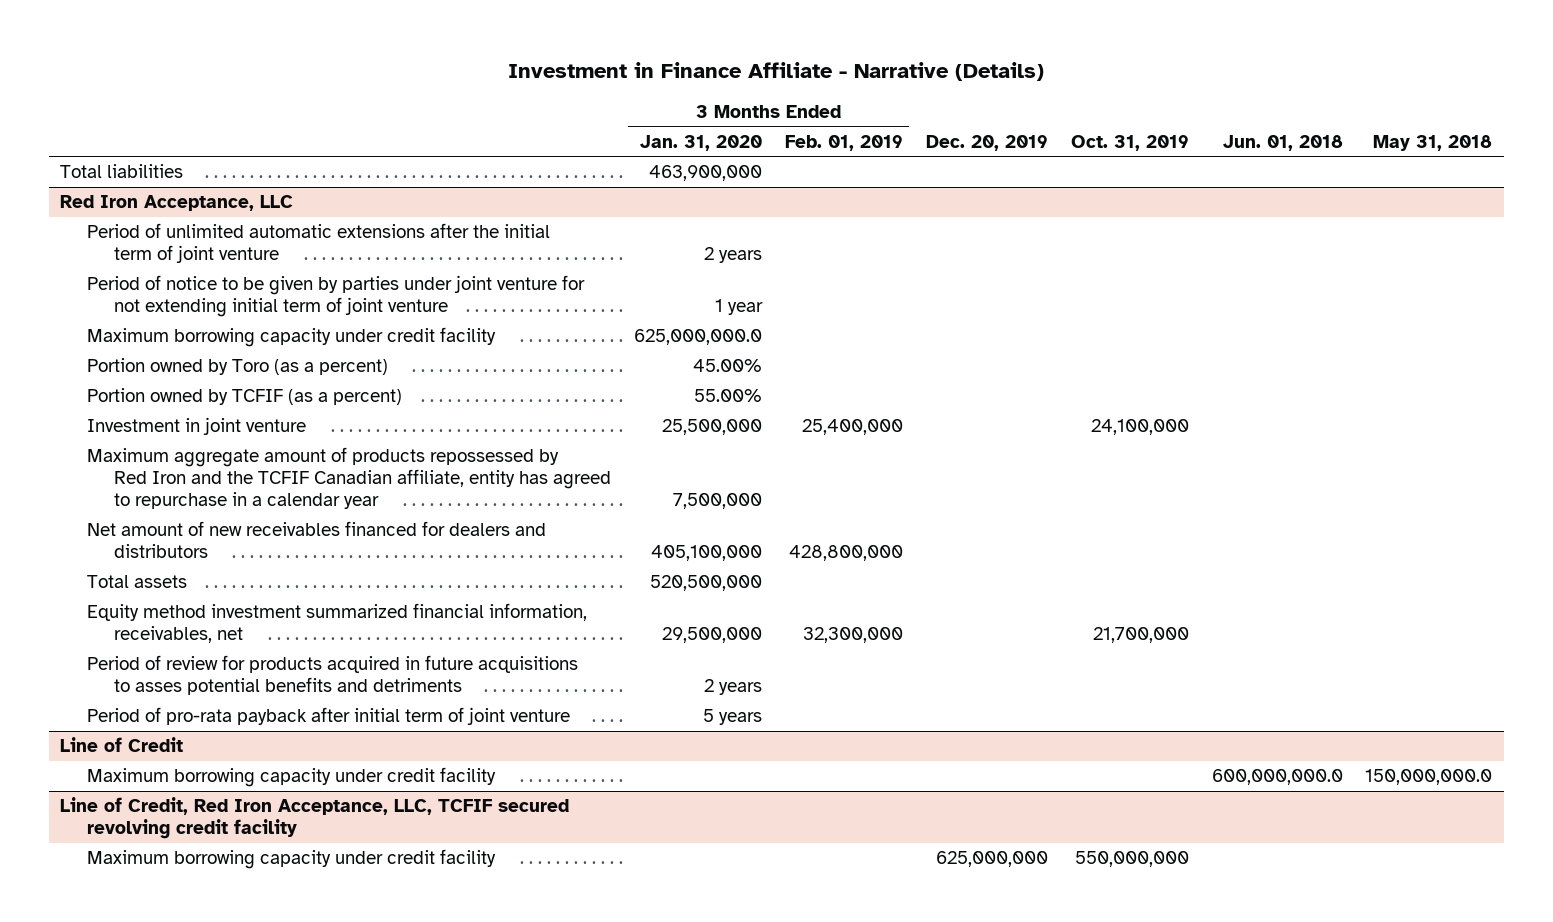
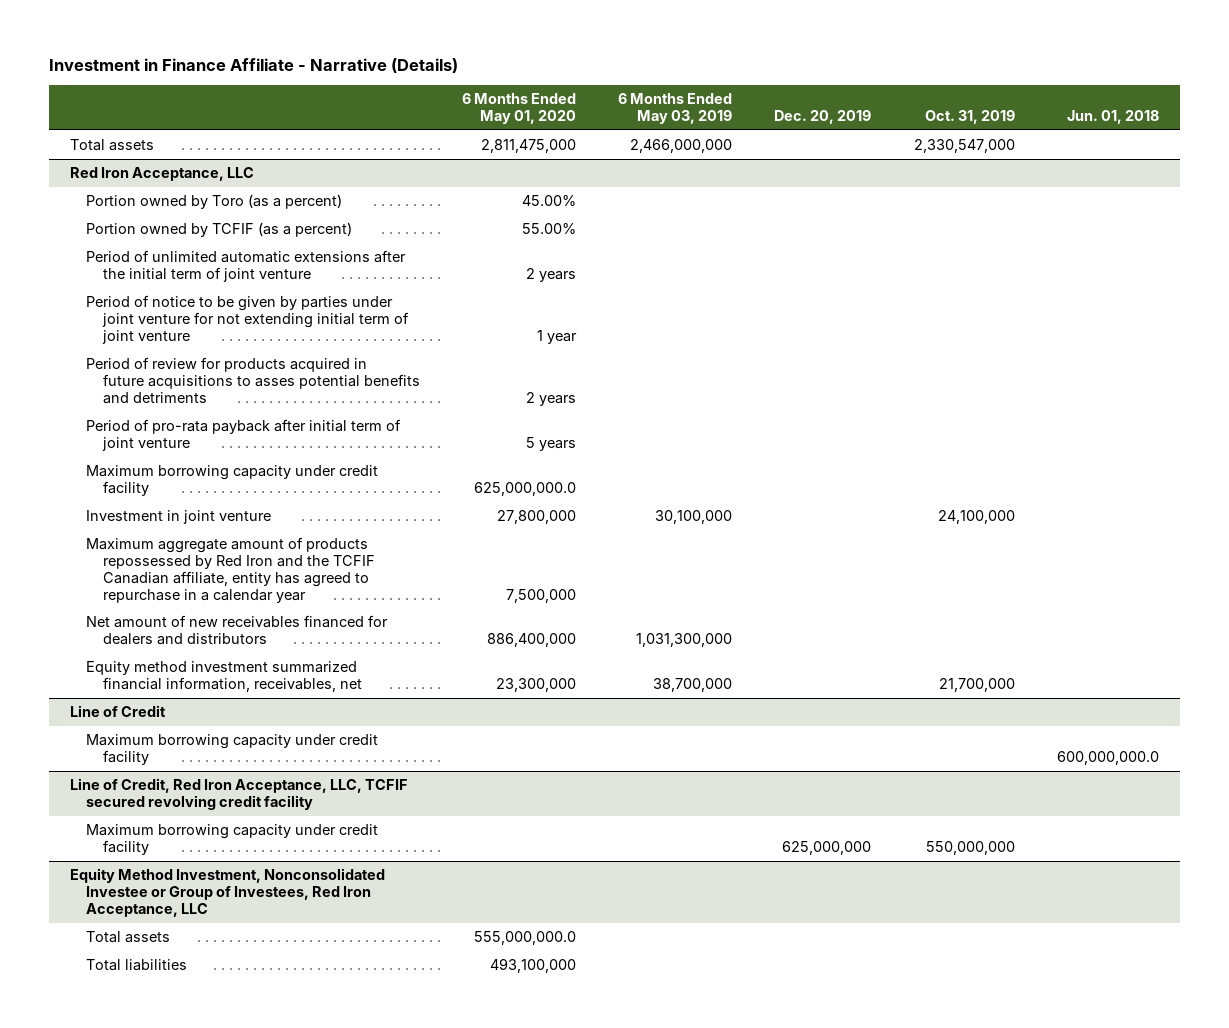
- | 3 Months Ended Jan. 31, 2020 | 3 Months Ended Feb. 01, 2019 | Dec. 20, 2019 | Oct. 31, 2019 | Jun. 01, 2018 | May 31, 2018
+ | 6 Months Ended May 01, 2020 | 6 Months Ended May 03, 2019 | Dec. 20, 2019 | Oct. 31, 2019 | Jun. 01, 2018
- Total liabilities | 463,900,000 | | | | |
+ Total assets | 2,811,475,000 | 2,466,000,000 | | 2,330,547,000 |
@ Red Iron Acceptance, LLC
moved up: Portion owned by Toro (as a percent) | 45.00% | | | |
moved up: Portion owned by TCFIF (as a percent) | 55.00% | | | |
moved up: Period of review for products acquired in future acquisitions to asses potential benefits and detriments | 2 years | | | |
moved up: Period of pro-rata payback after initial term of joint venture | 5 years | | | |
- Total assets | 520,500,000 | | | | |
+ Equity Method Investment, Nonconsolidated Investee or Group of Investees, Red Iron Acceptance, LLC
+ Total assets | 555,000,000.0 | | | |
+ Total liabilities | 493,100,000 | | | |

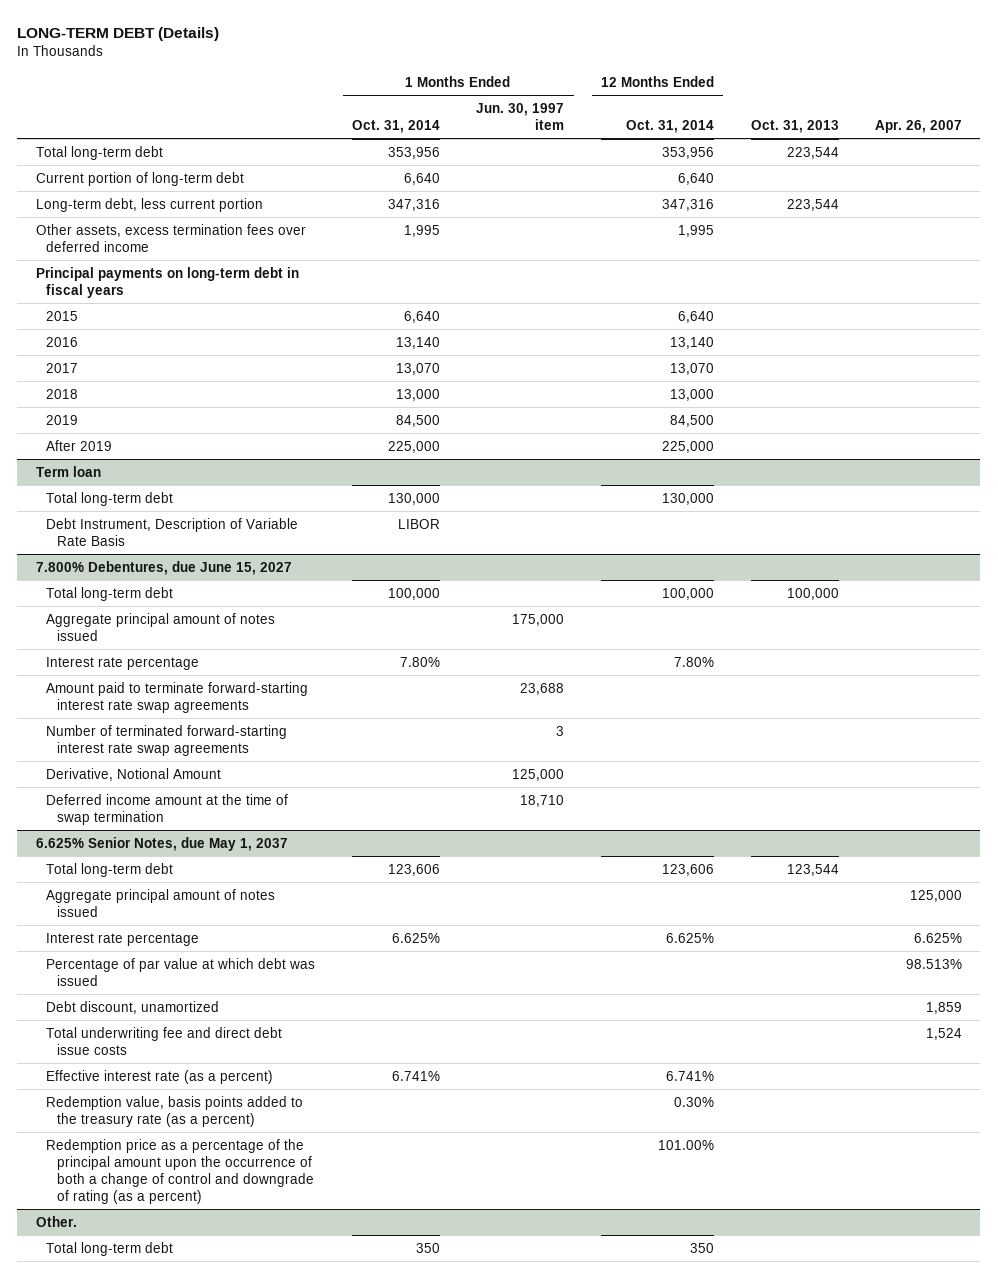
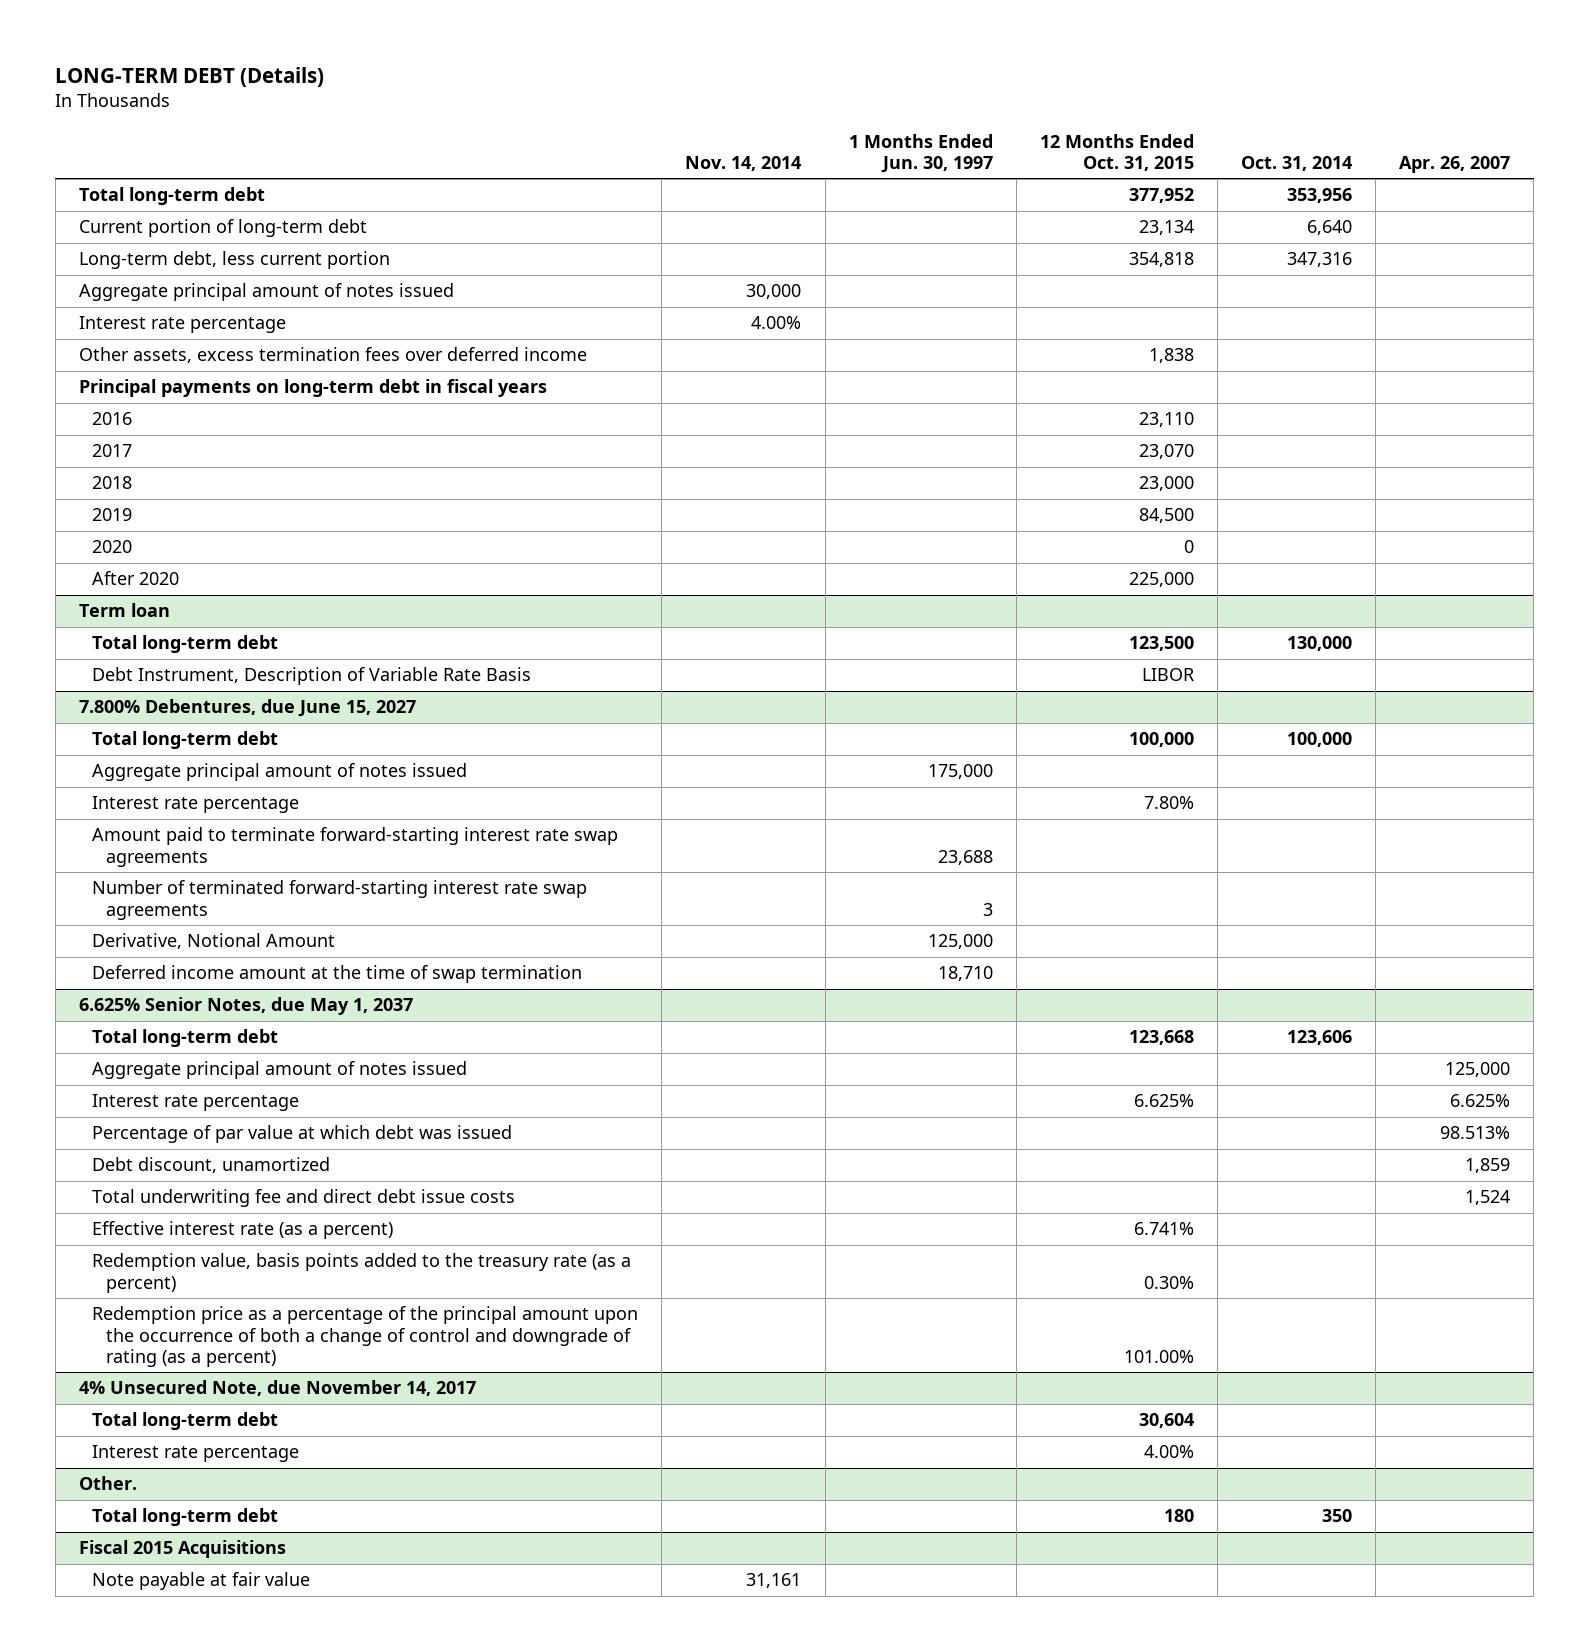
- | 1 Months Ended Oct. 31, 2014 | 1 Months Ended Jun. 30, 1997 item | 12 Months Ended Oct. 31, 2014 | Oct. 31, 2013 | Apr. 26, 2007
+ | Nov. 14, 2014 | 1 Months Ended Jun. 30, 1997 | 12 Months Ended Oct. 31, 2015 | Oct. 31, 2014 | Apr. 26, 2007
+ Aggregate principal amount of notes issued | 30,000 | | | |
+ Interest rate percentage | 4.00% | | | |
- 2015 | 6,640 | | 6,640 | |
- After 2019 | 225,000 | | 225,000 | |
+ 2020 | | | 0 | |
+ After 2020 | | | 225,000 | |
+ 4% Unsecured Note, due November 14, 2017
+ Total long-term debt | | | 30,604 | |
+ Interest rate percentage | | | 4.00% | |
+ Fiscal 2015 Acquisitions
+ Note payable at fair value | 31,161 | | | |

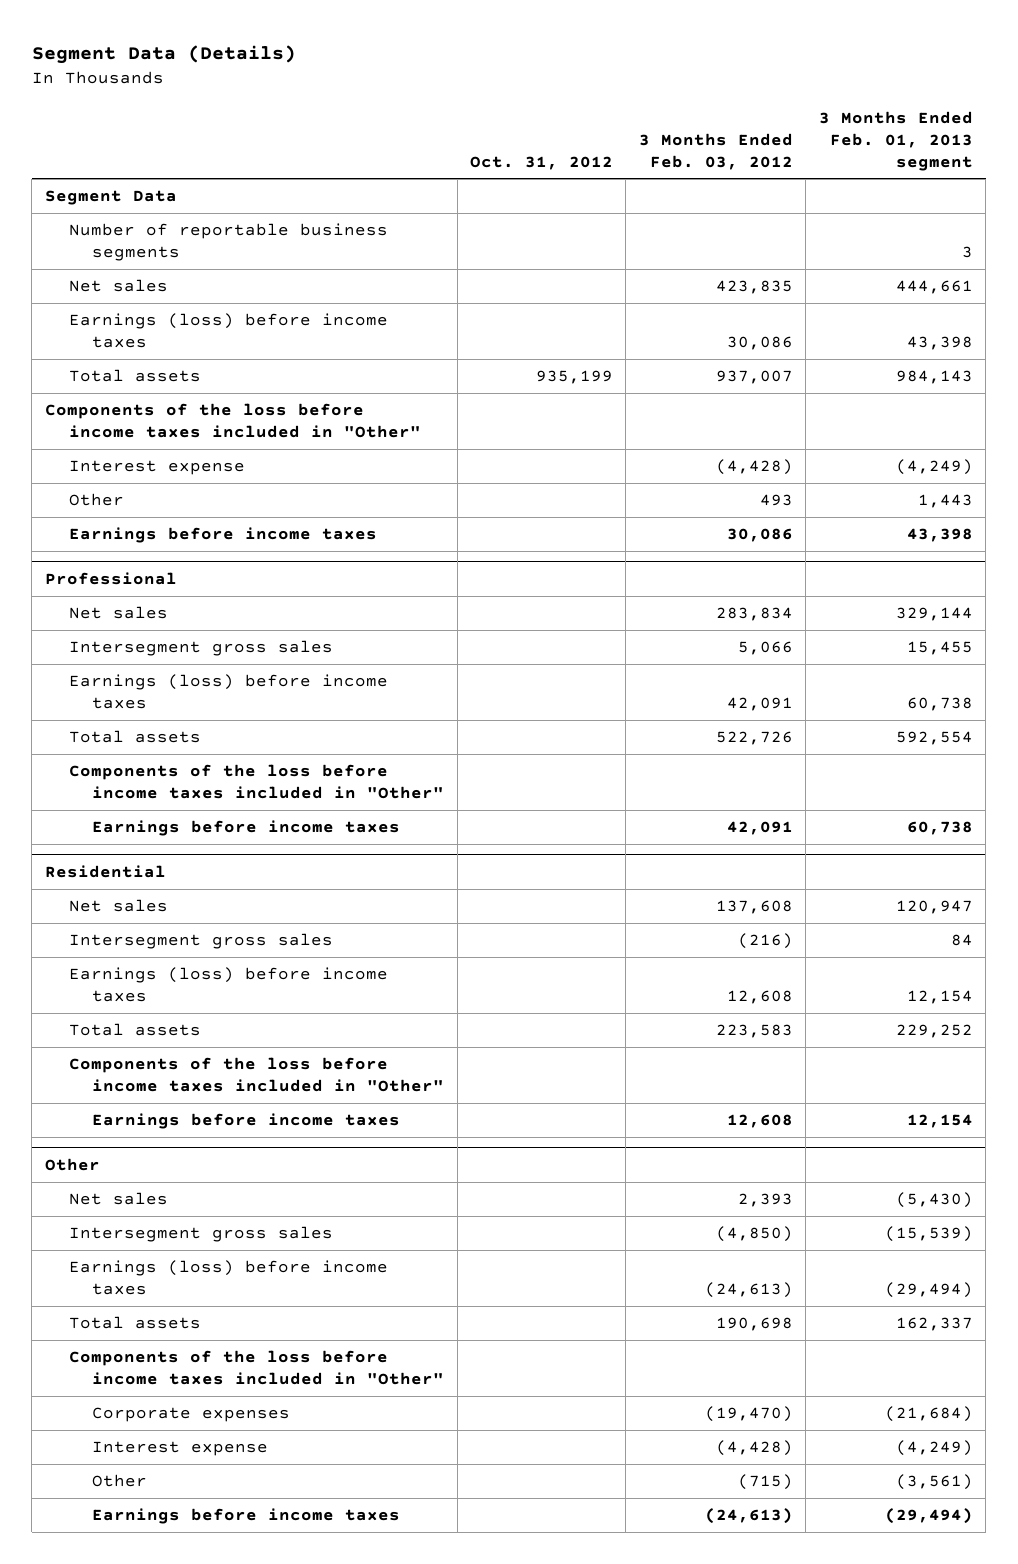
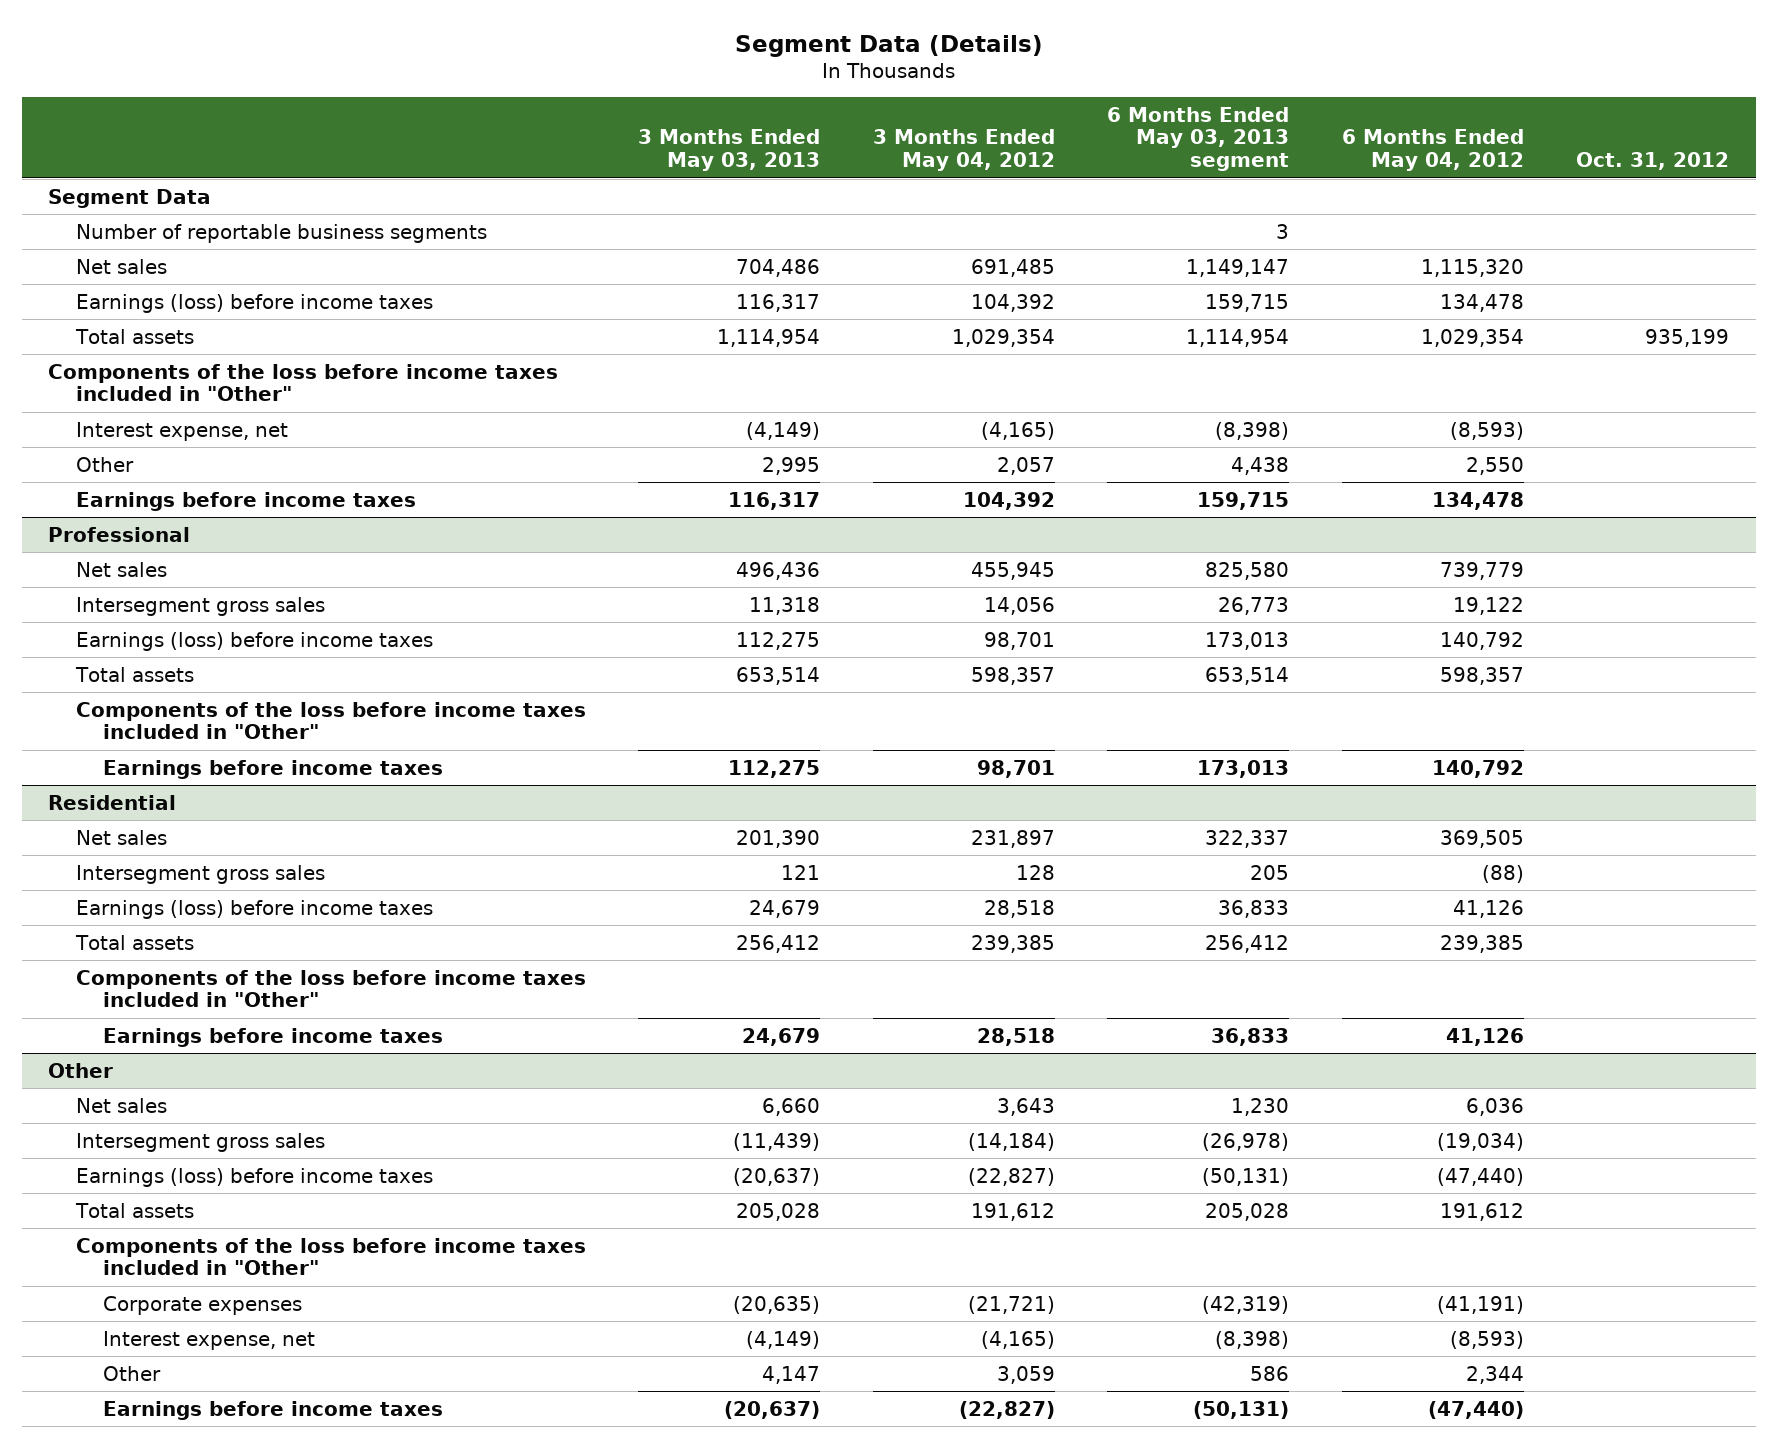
- | Oct. 31, 2012 | 3 Months Ended Feb. 03, 2012 | 3 Months Ended Feb. 01, 2013 segment
+ | 3 Months Ended May 03, 2013 | 3 Months Ended May 04, 2012 | 6 Months Ended May 03, 2013 segment | 6 Months Ended May 04, 2012 | Oct. 31, 2012
- Interest expense | | (4,428) | (4,249)
+ Interest expense, net | (4,149) | (4,165) | (8,398) | (8,593) |
@ Other
- Interest expense | | (4,428) | (4,249)
+ Interest expense, net | (4,149) | (4,165) | (8,398) | (8,593) |

